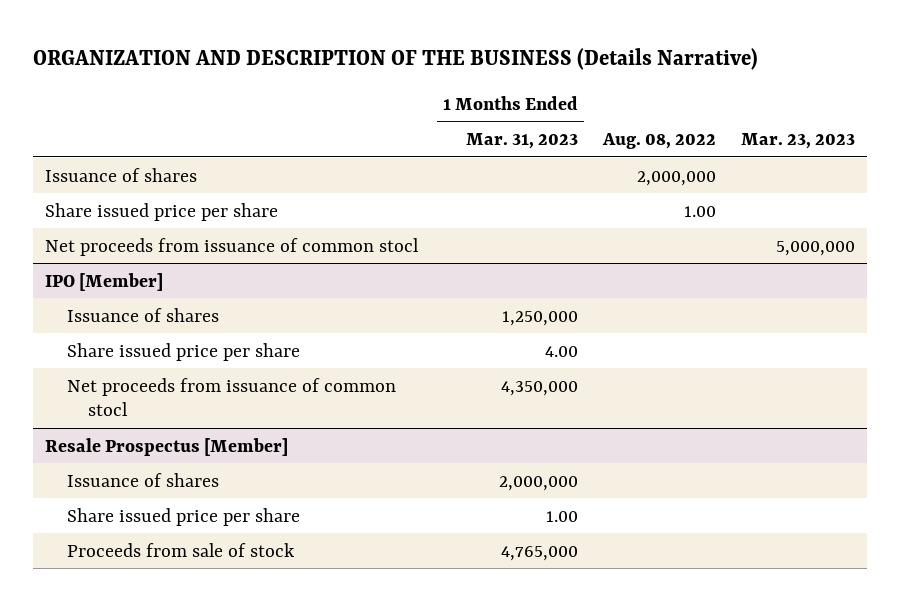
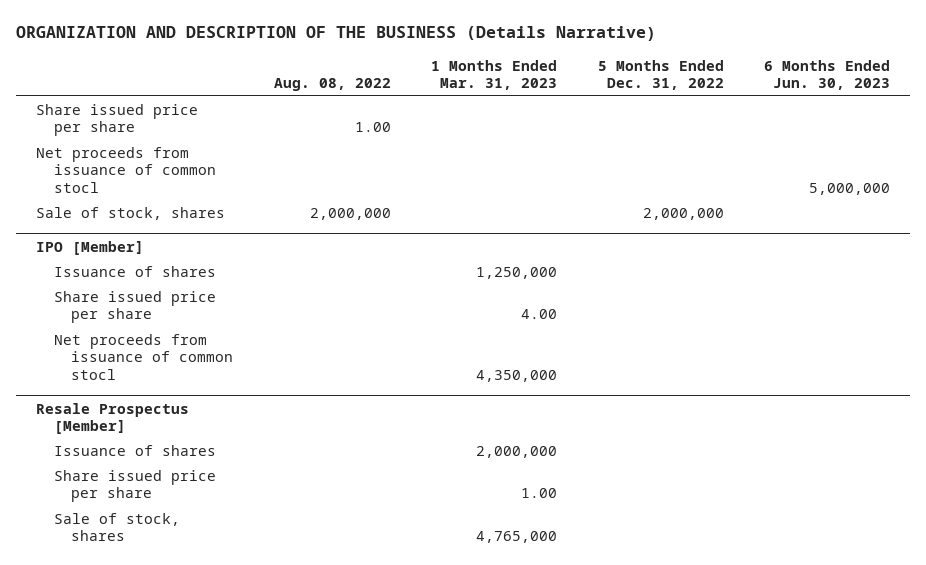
- | 1 Months Ended Mar. 31, 2023 | Aug. 08, 2022 | Mar. 23, 2023
+ | Aug. 08, 2022 | 1 Months Ended Mar. 31, 2023 | 5 Months Ended Dec. 31, 2022 | 6 Months Ended Jun. 30, 2023
- Issuance of shares | | 2,000,000 |
+ Sale of stock, shares | 2,000,000 | | 2,000,000 |
@ Resale Prospectus [Member]
- Proceeds from sale of stock | 4,765,000 | |
+ Sale of stock, shares | | 4,765,000 | |

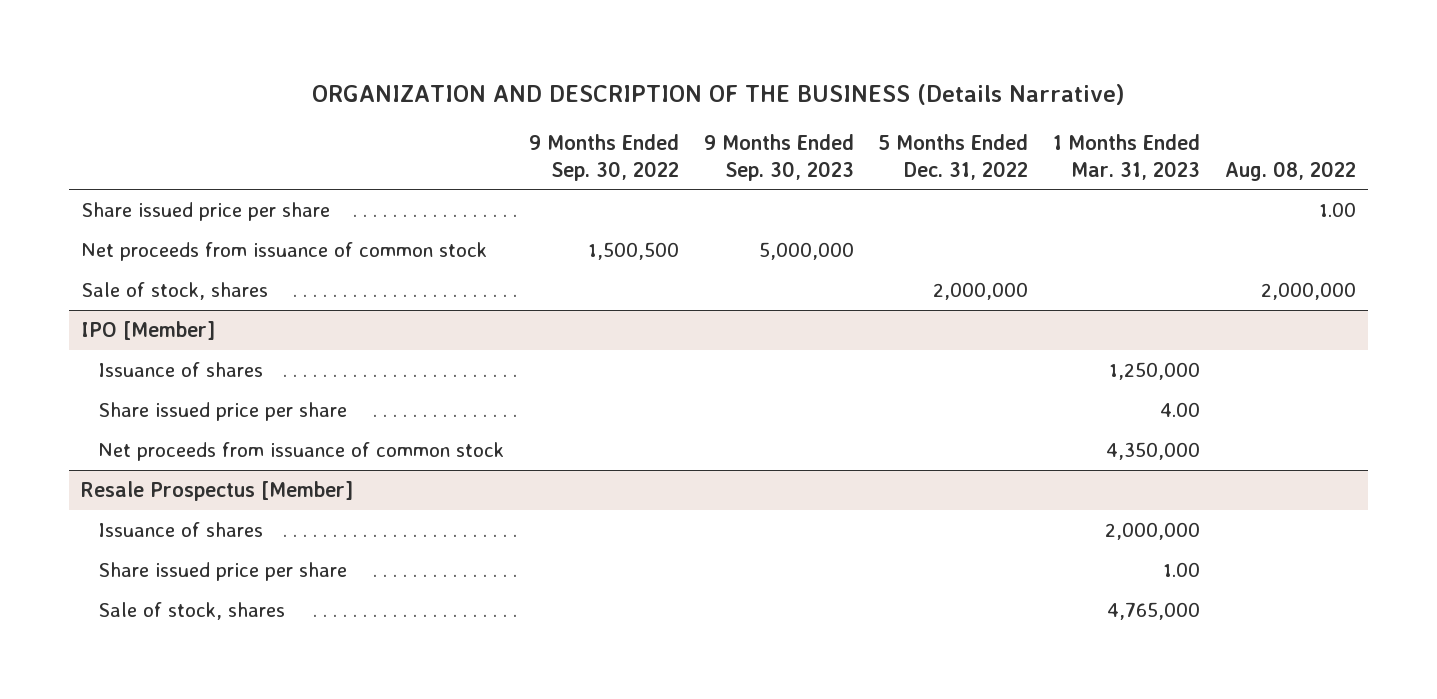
- | Aug. 08, 2022 | 1 Months Ended Mar. 31, 2023 | 5 Months Ended Dec. 31, 2022 | 6 Months Ended Jun. 30, 2023
+ | 9 Months Ended Sep. 30, 2022 | 9 Months Ended Sep. 30, 2023 | 5 Months Ended Dec. 31, 2022 | 1 Months Ended Mar. 31, 2023 | Aug. 08, 2022
- Net proceeds from issuance of common stocl | | | | 5,000,000
+ Net proceeds from issuance of common stock | 1,500,500 | 5,000,000 | | |
@ IPO [Member]
- Net proceeds from issuance of common stocl | | 4,350,000 | |
+ Net proceeds from issuance of common stock | | | | 4,350,000 |

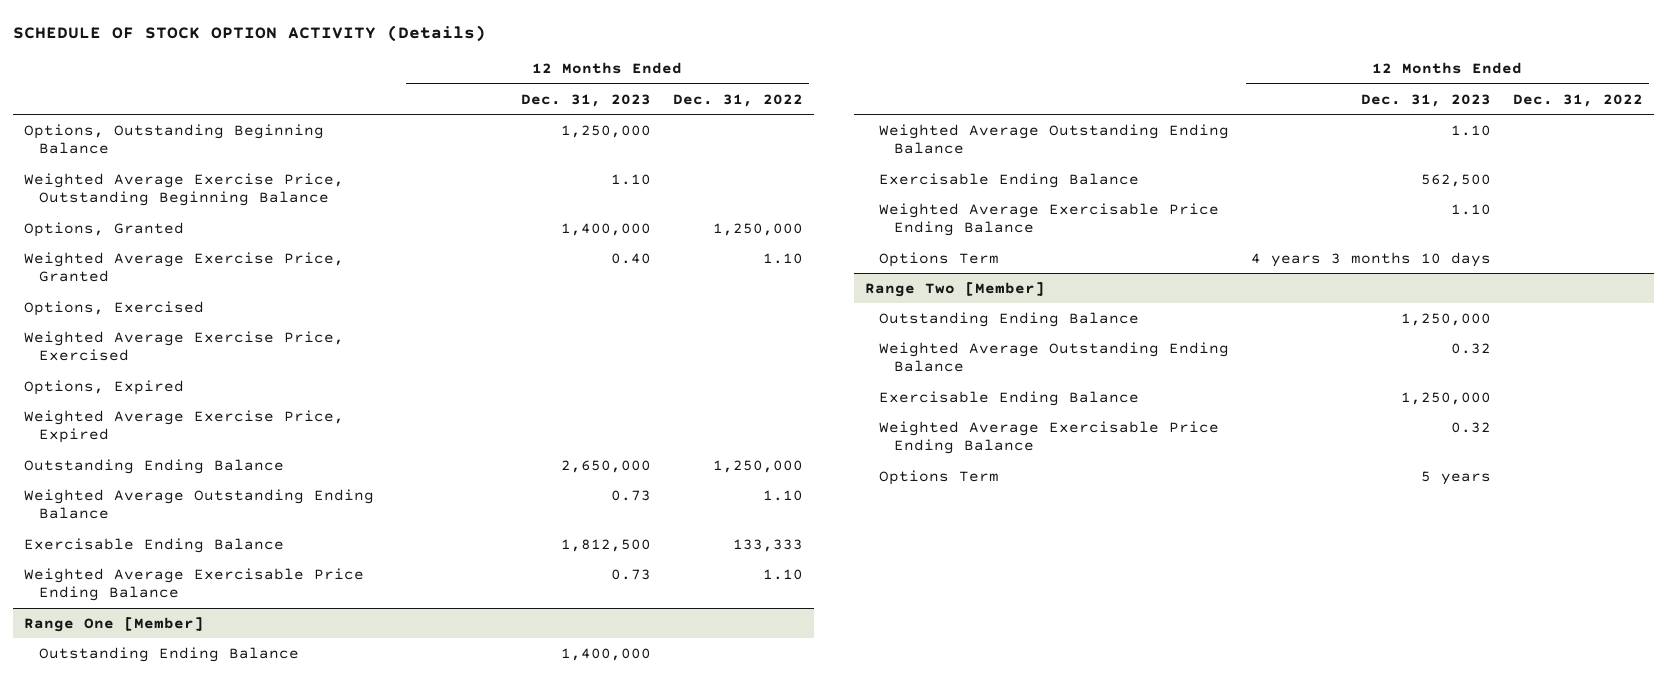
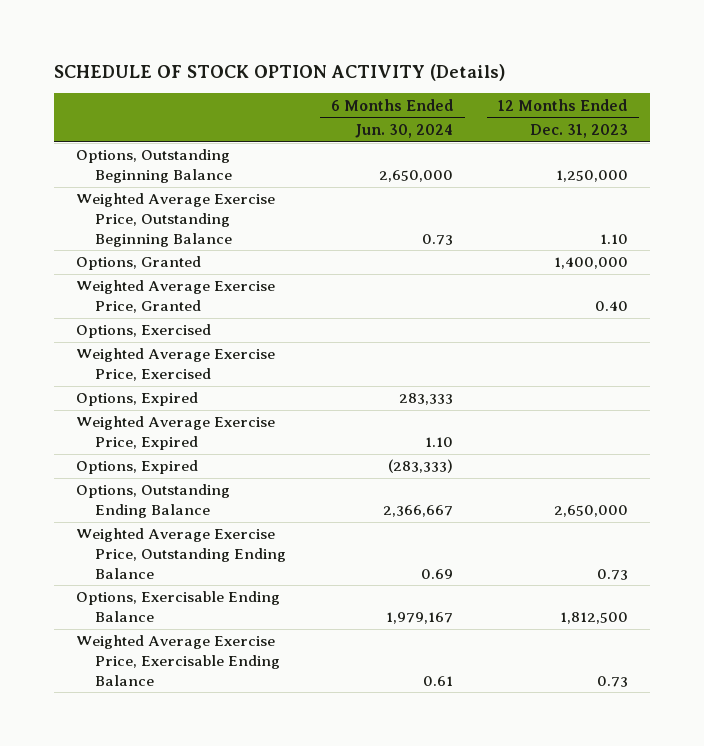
- | 12 Months Ended Dec. 31, 2023 | 12 Months Ended Dec. 31, 2022
+ | 6 Months Ended Jun. 30, 2024 | 12 Months Ended Dec. 31, 2023
- Outstanding Ending Balance | 2,650,000 | 1,250,000
- Weighted Average Outstanding Ending Balance | 0.73 | 1.10
- Exercisable Ending Balance | 1,812,500 | 133,333
- Weighted Average Exercisable Price Ending Balance | 0.73 | 1.10
- Range One [Member]
- Outstanding Ending Balance | 1,400,000 |
- Weighted Average Outstanding Ending Balance | 1.10 |
- Exercisable Ending Balance | 562,500 |
- Weighted Average Exercisable Price Ending Balance | 1.10 |
- Options Term | 4 years 3 months 10 days |
- Range Two [Member]
- Outstanding Ending Balance | 1,250,000 |
- Weighted Average Outstanding Ending Balance | 0.32 |
- Exercisable Ending Balance | 1,250,000 |
- Weighted Average Exercisable Price Ending Balance | 0.32 |
- Options Term | 5 years |
+ Options, Expired | (283,333) |
+ Options, Outstanding Ending Balance | 2,366,667 | 2,650,000
+ Weighted Average Exercise Price, Outstanding Ending Balance | 0.69 | 0.73
+ Options, Exercisable Ending Balance | 1,979,167 | 1,812,500
+ Weighted Average Exercise Price, Exercisable Ending Balance | 0.61 | 0.73

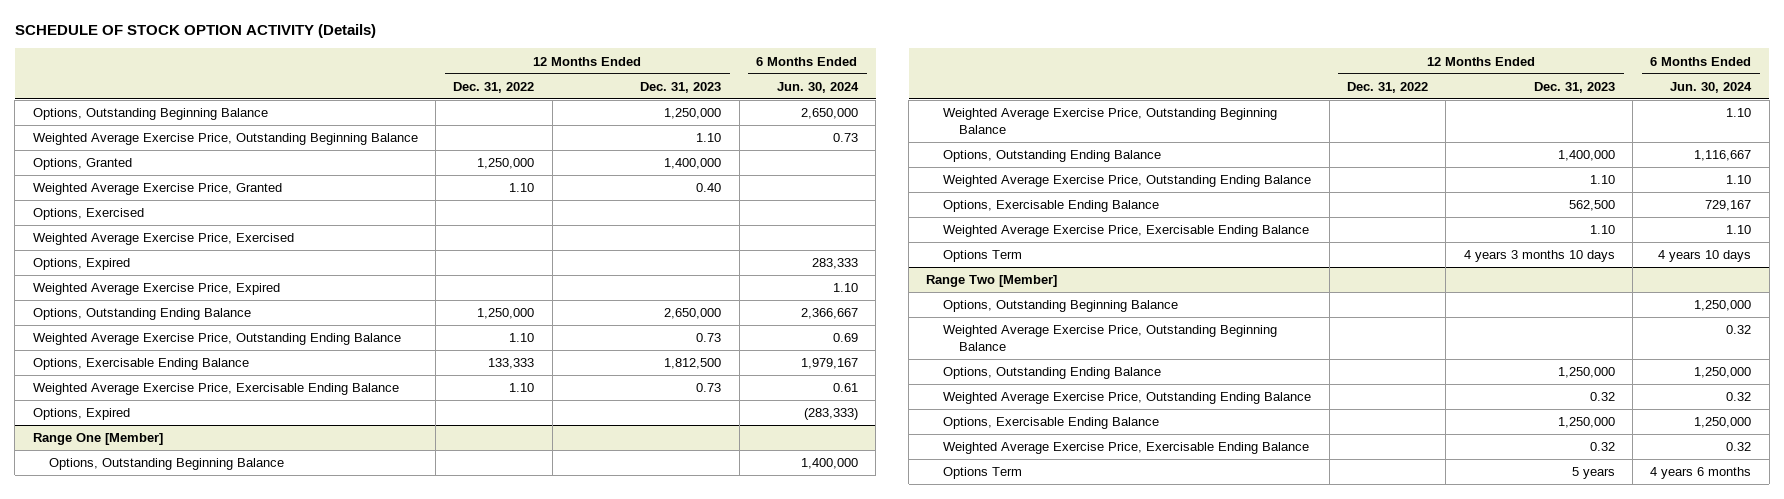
- | 6 Months Ended Jun. 30, 2024 | 12 Months Ended Dec. 31, 2023
+ | 12 Months Ended Dec. 31, 2022 | 12 Months Ended Dec. 31, 2023 | 6 Months Ended Jun. 30, 2024
moved down: Options, Expired | | | (283,333)
+ Range One [Member]
+ Options, Outstanding Beginning Balance | | | 1,400,000
+ Weighted Average Exercise Price, Outstanding Beginning Balance | | | 1.10
+ Options, Outstanding Ending Balance | | 1,400,000 | 1,116,667
+ Weighted Average Exercise Price, Outstanding Ending Balance | | 1.10 | 1.10
+ Options, Exercisable Ending Balance | | 562,500 | 729,167
+ Weighted Average Exercise Price, Exercisable Ending Balance | | 1.10 | 1.10
+ Options Term | | 4 years 3 months 10 days | 4 years 10 days
+ Range Two [Member]
+ Options, Outstanding Beginning Balance | | | 1,250,000
+ Weighted Average Exercise Price, Outstanding Beginning Balance | | | 0.32
+ Options, Outstanding Ending Balance | | 1,250,000 | 1,250,000
+ Weighted Average Exercise Price, Outstanding Ending Balance | | 0.32 | 0.32
+ Options, Exercisable Ending Balance | | 1,250,000 | 1,250,000
+ Weighted Average Exercise Price, Exercisable Ending Balance | | 0.32 | 0.32
+ Options Term | | 5 years | 4 years 6 months

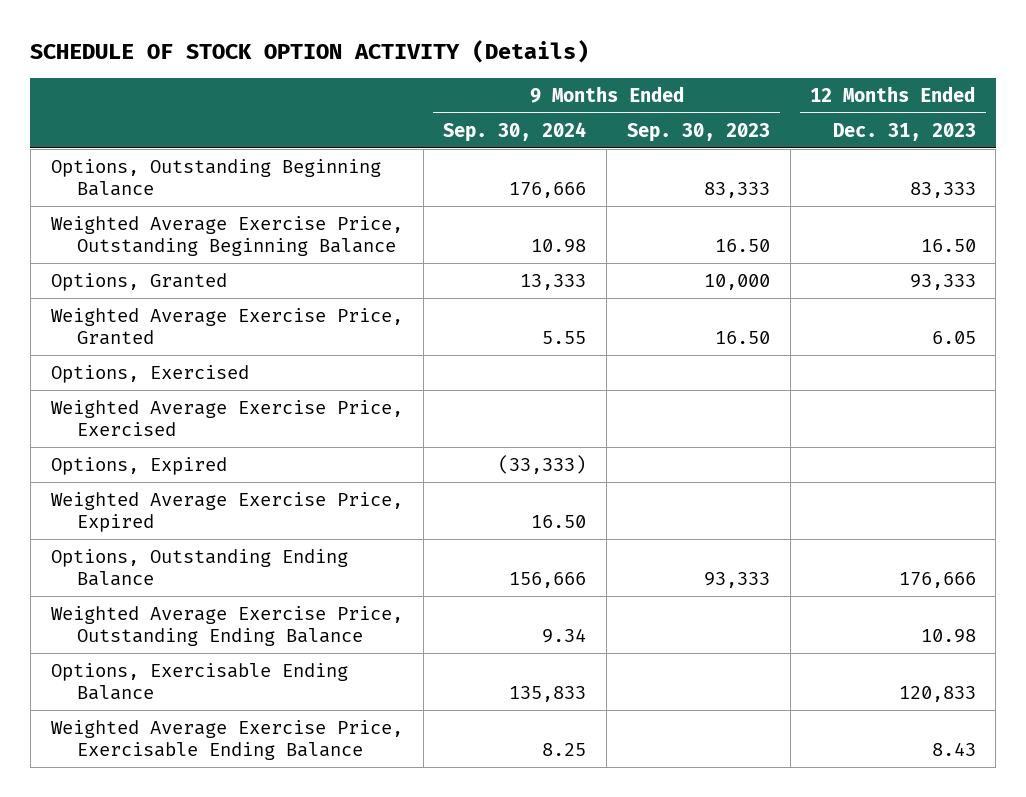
- | 12 Months Ended Dec. 31, 2022 | 12 Months Ended Dec. 31, 2023 | 6 Months Ended Jun. 30, 2024
+ | 9 Months Ended Sep. 30, 2024 | 9 Months Ended Sep. 30, 2023 | 12 Months Ended Dec. 31, 2023
- Options, Outstanding Beginning Balance | | 1,250,000 | 2,650,000
- Weighted Average Exercise Price, Outstanding Beginning Balance | | 1.10 | 0.73
- Options, Granted | 1,250,000 | 1,400,000 |
- Weighted Average Exercise Price, Granted | 1.10 | 0.40 |
+ Options, Outstanding Beginning Balance | 176,666 | 83,333 | 83,333
+ Weighted Average Exercise Price, Outstanding Beginning Balance | 10.98 | 16.50 | 16.50
+ Options, Granted | 13,333 | 10,000 | 93,333
+ Weighted Average Exercise Price, Granted | 5.55 | 16.50 | 6.05
- Options, Outstanding Ending Balance | 1,250,000 | 2,650,000 | 2,366,667
- Weighted Average Exercise Price, Outstanding Ending Balance | 1.10 | 0.73 | 0.69
- Options, Exercisable Ending Balance | 133,333 | 1,812,500 | 1,979,167
- Weighted Average Exercise Price, Exercisable Ending Balance | 1.10 | 0.73 | 0.61
- Options, Expired | | | (283,333)
- Range One [Member]
- Options, Outstanding Beginning Balance | | | 1,400,000
- Weighted Average Exercise Price, Outstanding Beginning Balance | | | 1.10
- Options, Outstanding Ending Balance | | 1,400,000 | 1,116,667
- Weighted Average Exercise Price, Outstanding Ending Balance | | 1.10 | 1.10
- Options, Exercisable Ending Balance | | 562,500 | 729,167
- Weighted Average Exercise Price, Exercisable Ending Balance | | 1.10 | 1.10
- Options Term | | 4 years 3 months 10 days | 4 years 10 days
- Range Two [Member]
- Options, Outstanding Beginning Balance | | | 1,250,000
- Weighted Average Exercise Price, Outstanding Beginning Balance | | | 0.32
- Options, Outstanding Ending Balance | | 1,250,000 | 1,250,000
- Weighted Average Exercise Price, Outstanding Ending Balance | | 0.32 | 0.32
- Options, Exercisable Ending Balance | | 1,250,000 | 1,250,000
- Weighted Average Exercise Price, Exercisable Ending Balance | | 0.32 | 0.32
- Options Term | | 5 years | 4 years 6 months
+ Options, Outstanding Ending Balance | 156,666 | 93,333 | 176,666
+ Weighted Average Exercise Price, Outstanding Ending Balance | 9.34 | | 10.98
+ Options, Exercisable Ending Balance | 135,833 | | 120,833
+ Weighted Average Exercise Price, Exercisable Ending Balance | 8.25 | | 8.43

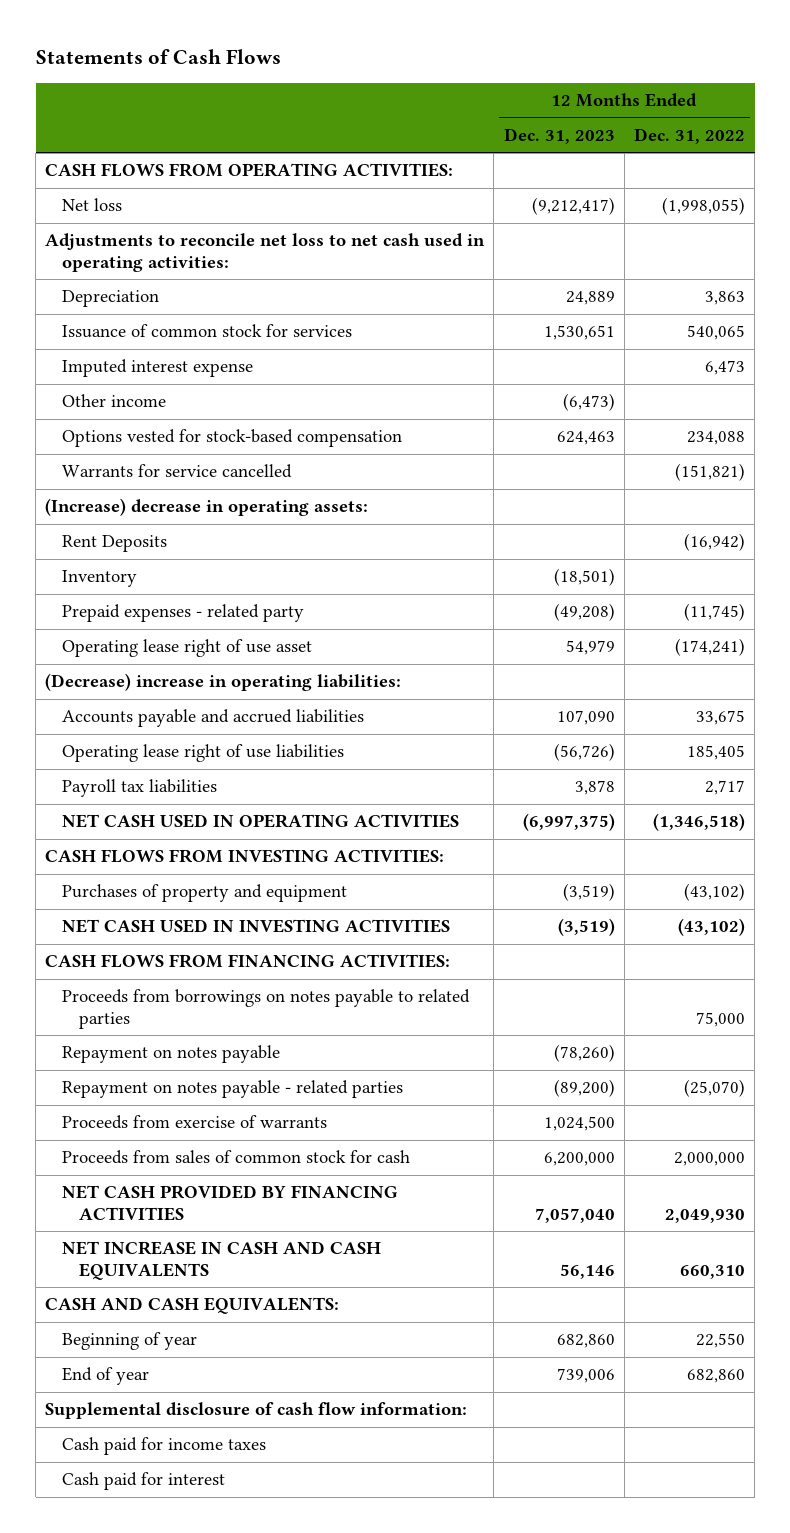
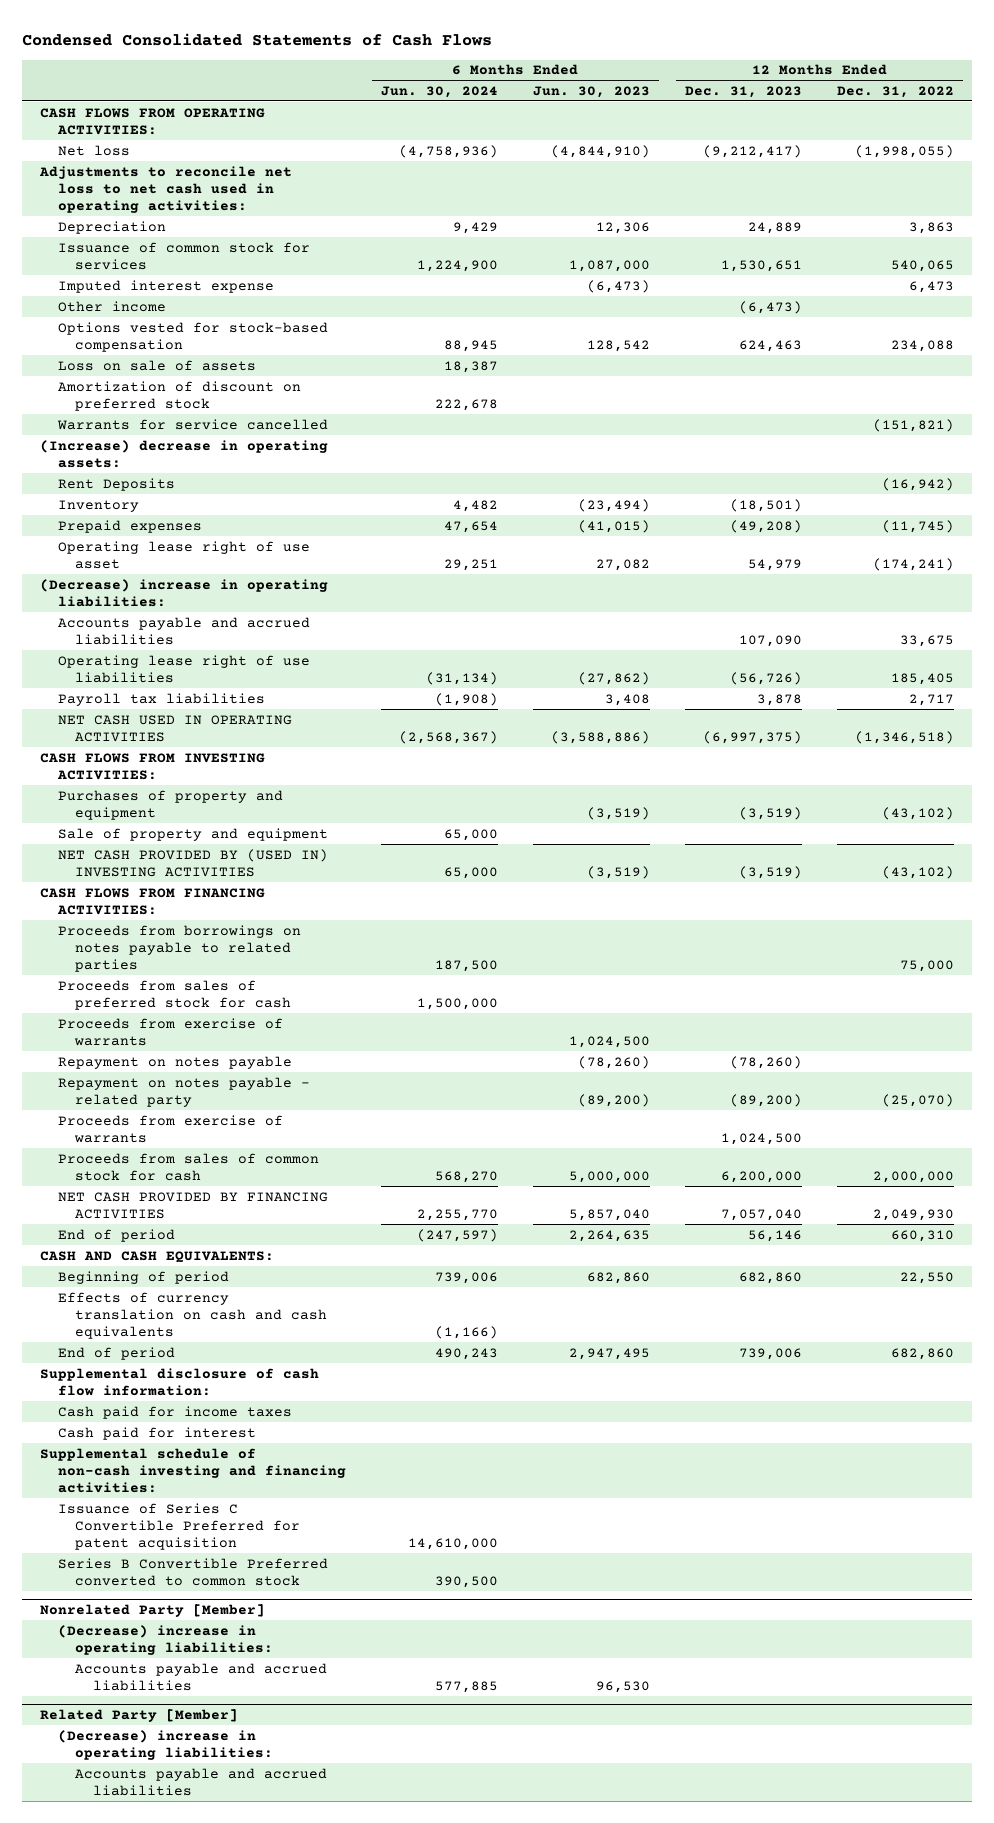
- Statements of Cash Flows
+ Condensed Consolidated Statements of Cash Flows
- | 12 Months Ended Dec. 31, 2023 | 12 Months Ended Dec. 31, 2022
+ | 6 Months Ended Jun. 30, 2024 | 6 Months Ended Jun. 30, 2023 | 12 Months Ended Dec. 31, 2023 | 12 Months Ended Dec. 31, 2022
+ Loss on sale of assets | 18,387 | | |
+ Amortization of discount on preferred stock | 222,678 | | |
- Prepaid expenses - related party | (49,208) | (11,745)
+ Prepaid expenses | 47,654 | (41,015) | (49,208) | (11,745)
- NET CASH USED IN INVESTING ACTIVITIES | (3,519) | (43,102)
+ Sale of property and equipment | 65,000 | | |
+ NET CASH PROVIDED BY (USED IN) INVESTING ACTIVITIES | 65,000 | (3,519) | (3,519) | (43,102)
+ Proceeds from sales of preferred stock for cash | 1,500,000 | | |
+ Proceeds from exercise of warrants | | 1,024,500 | |
- Repayment on notes payable - related parties | (89,200) | (25,070)
+ Repayment on notes payable - related party | | (89,200) | (89,200) | (25,070)
- NET INCREASE IN CASH AND CASH EQUIVALENTS | 56,146 | 660,310
+ End of period | (247,597) | 2,264,635 | 56,146 | 660,310
- Beginning of year | 682,860 | 22,550
- End of year | 739,006 | 682,860
+ Beginning of period | 739,006 | 682,860 | 682,860 | 22,550
+ Effects of currency translation on cash and cash equivalents | (1,166) | | |
+ End of period | 490,243 | 2,947,495 | 739,006 | 682,860
+ Supplemental schedule of non-cash investing and financing activities:
+ Issuance of Series C Convertible Preferred for patent acquisition | 14,610,000 | | |
+ Series B Convertible Preferred converted to common stock | 390,500 | | |
+ Nonrelated Party [Member]
+ (Decrease) increase in operating liabilities:
+ Accounts payable and accrued liabilities | 577,885 | 96,530 | |
+ Related Party [Member]
+ (Decrease) increase in operating liabilities:
+ Accounts payable and accrued liabilities

